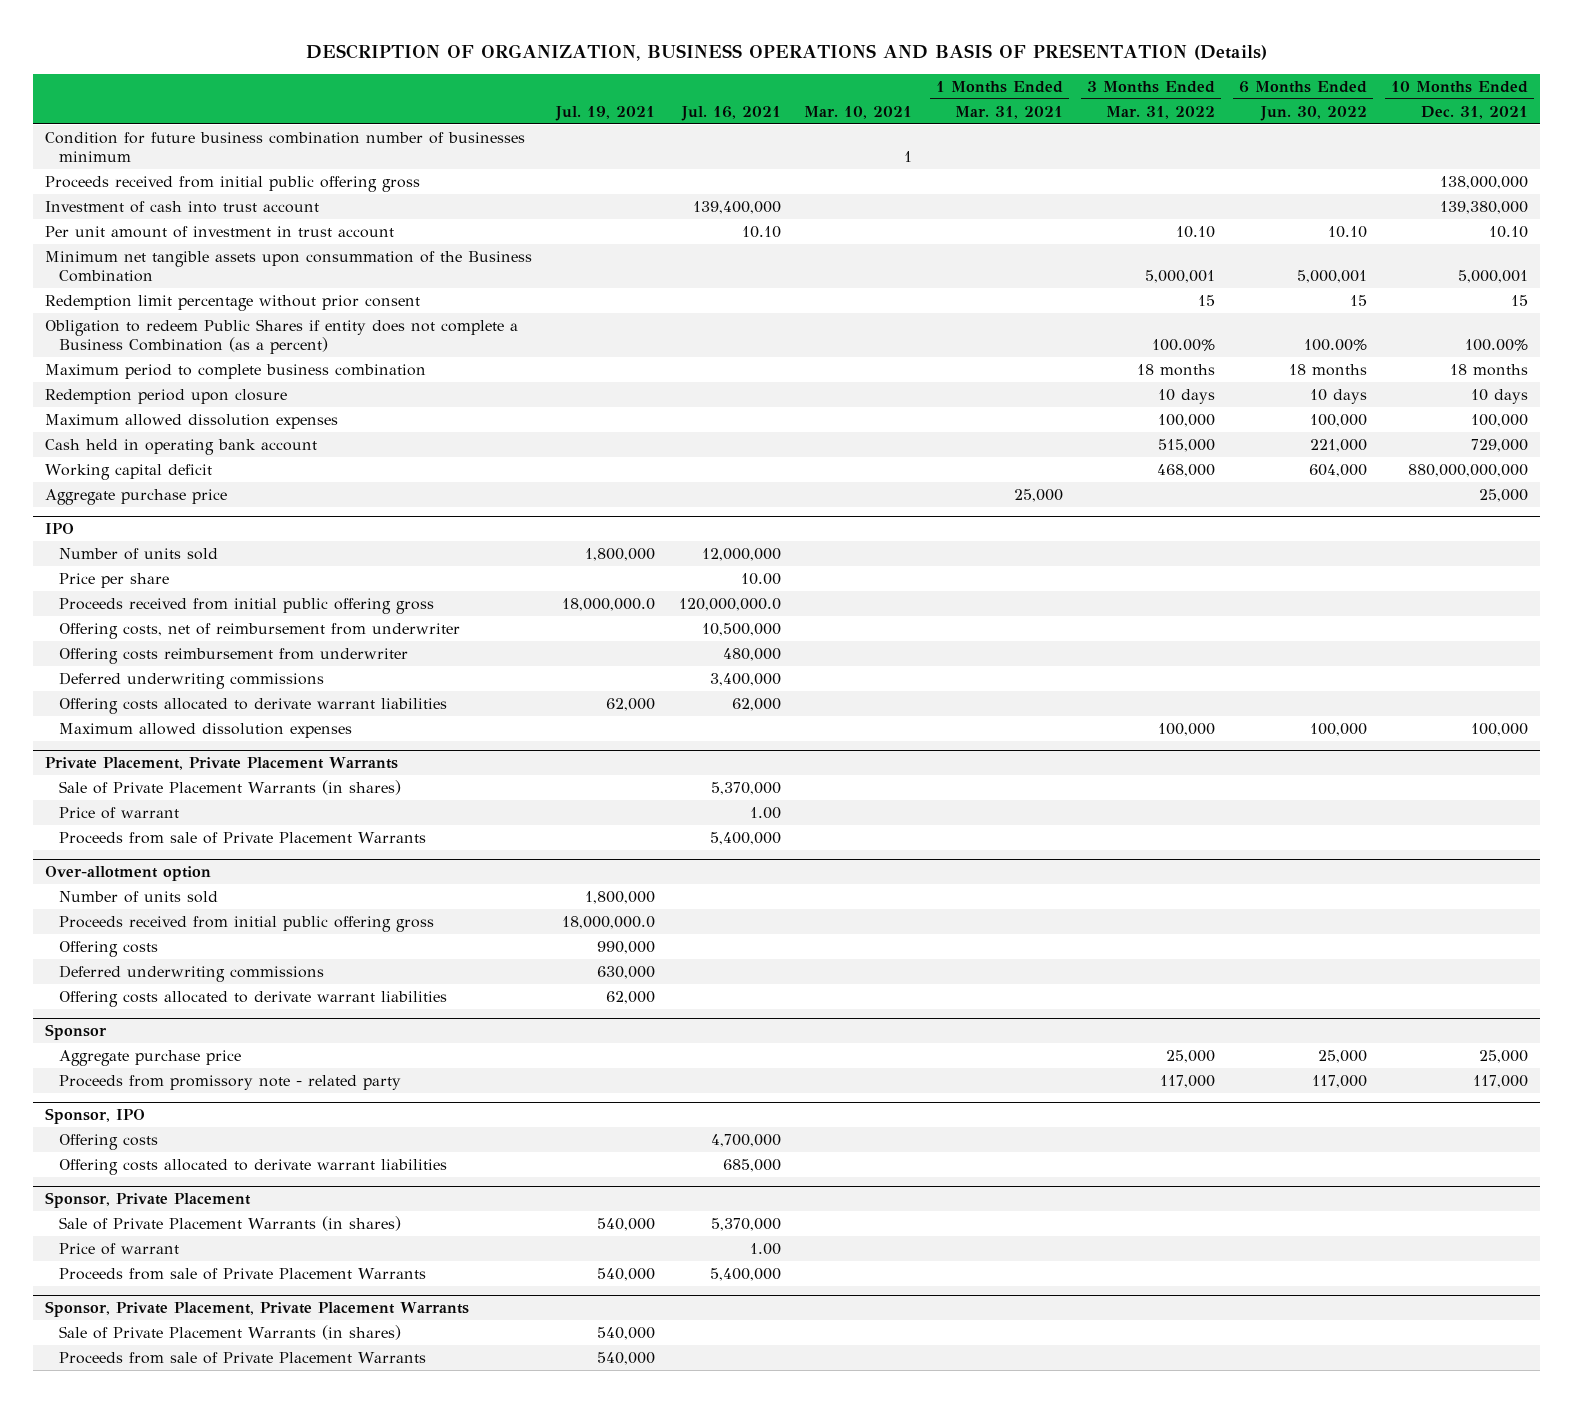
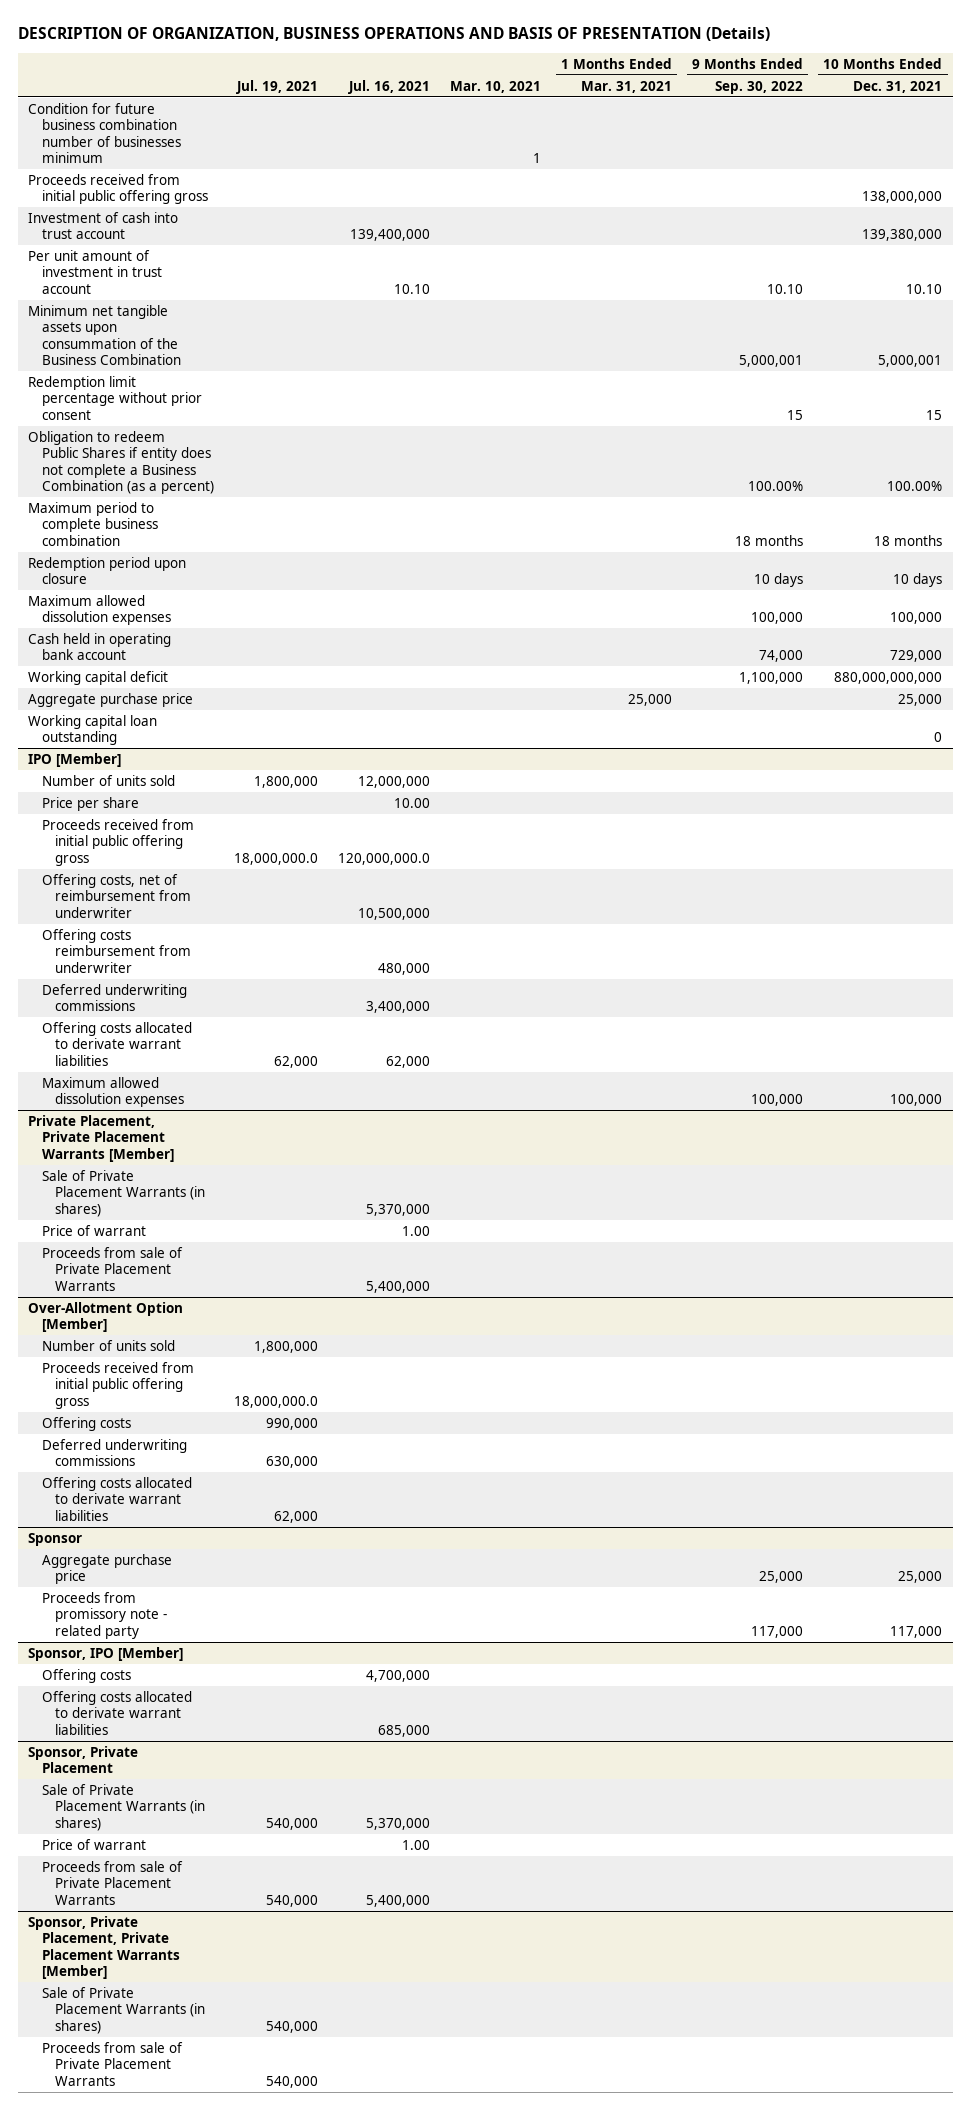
- | Jul. 19, 2021 | Jul. 16, 2021 | Mar. 10, 2021 | 1 Months Ended Mar. 31, 2021 | 3 Months Ended Mar. 31, 2022 | 6 Months Ended Jun. 30, 2022 | 10 Months Ended Dec. 31, 2021
+ | Jul. 19, 2021 | Jul. 16, 2021 | Mar. 10, 2021 | 1 Months Ended Mar. 31, 2021 | 9 Months Ended Sep. 30, 2022 | 10 Months Ended Dec. 31, 2021
- IPO
+ Working capital loan outstanding | | | | | | 0
+ IPO [Member]
- Private Placement, Private Placement Warrants
+ Private Placement, Private Placement Warrants [Member]
- Over-allotment option
+ Over-Allotment Option [Member]
- Sponsor, IPO
+ Sponsor, IPO [Member]
- Sponsor, Private Placement, Private Placement Warrants
+ Sponsor, Private Placement, Private Placement Warrants [Member]

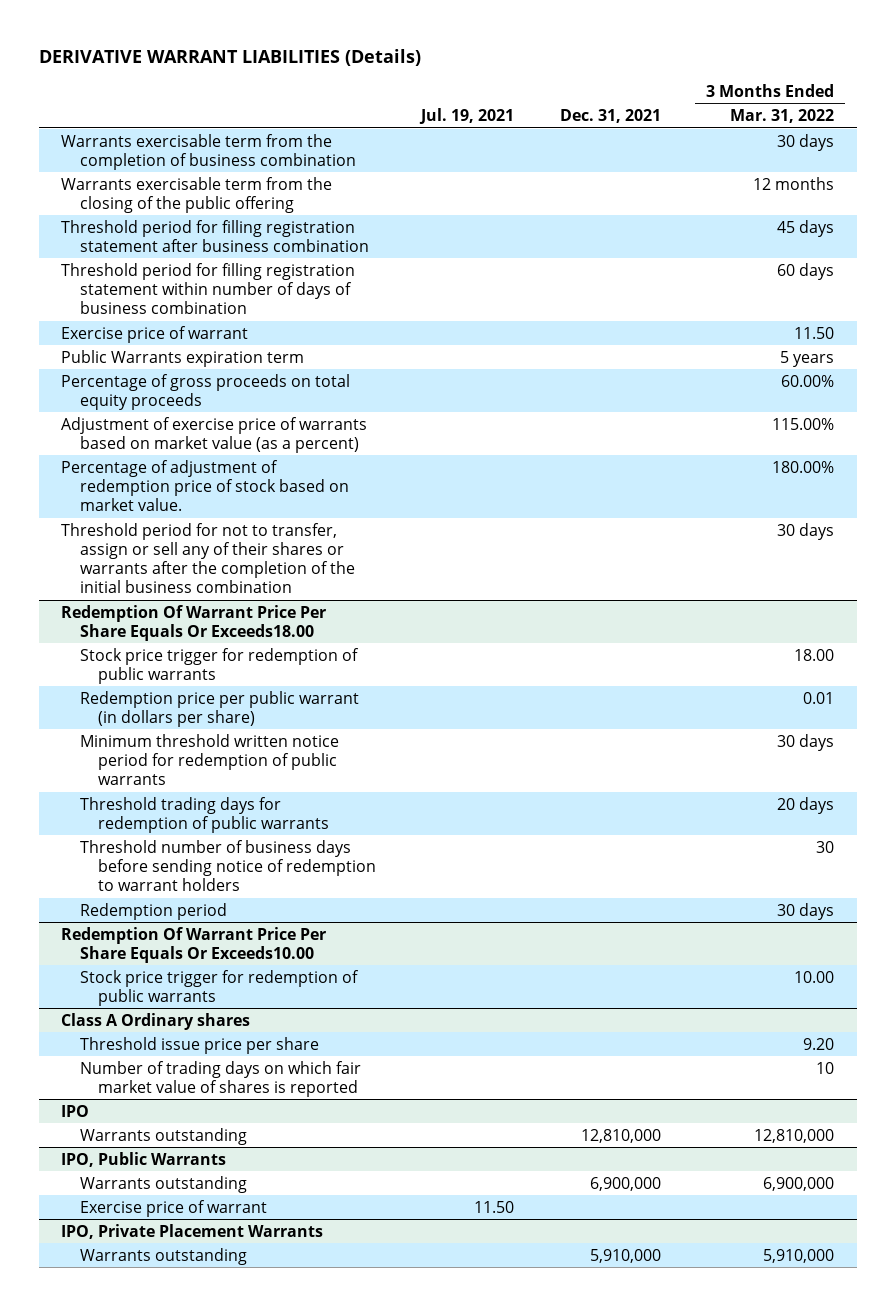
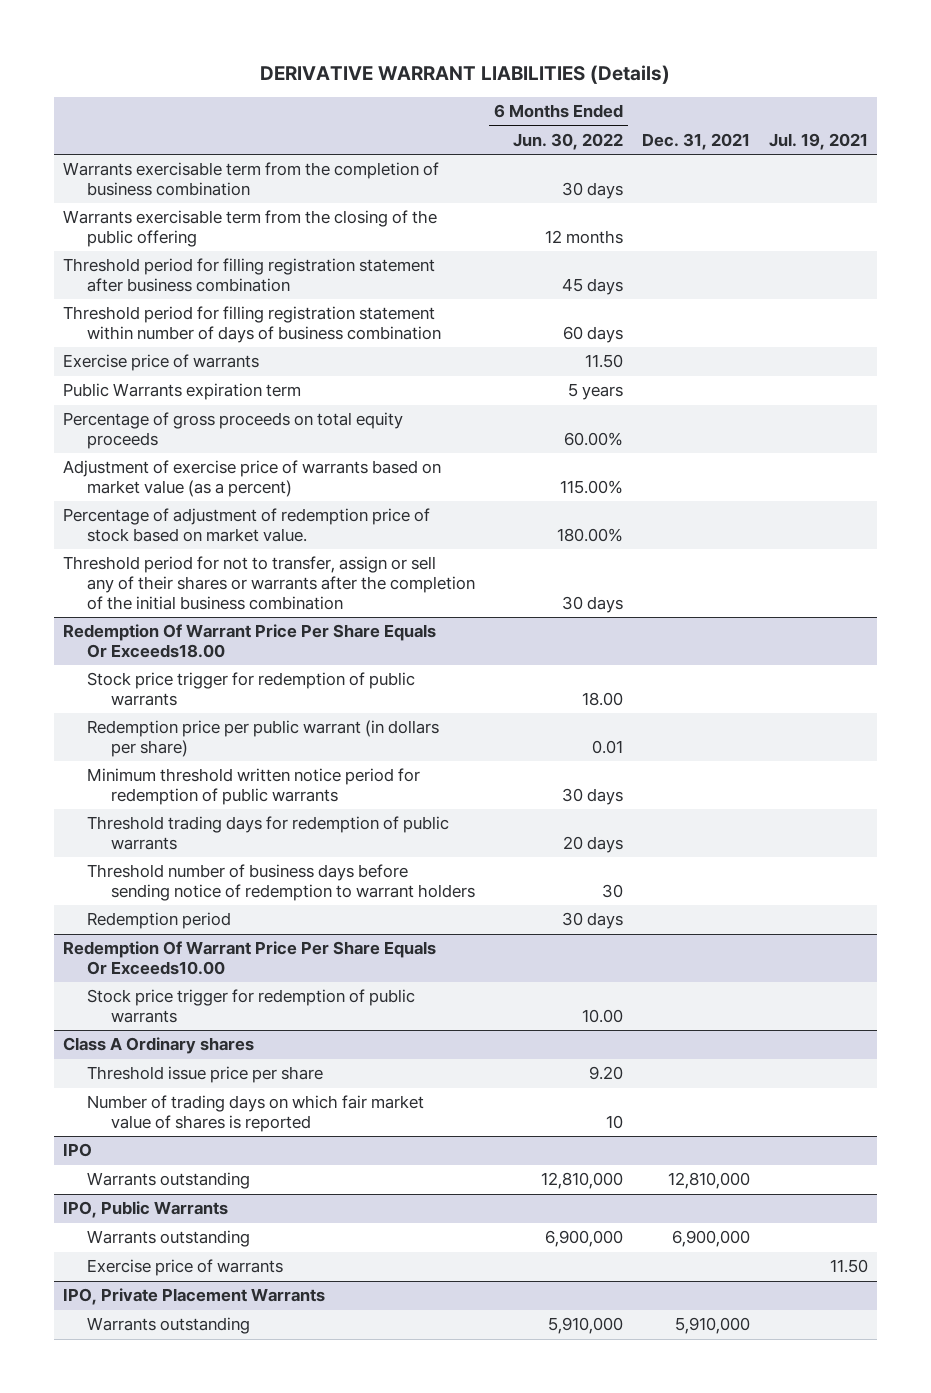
- | Jul. 19, 2021 | Dec. 31, 2021 | 3 Months Ended Mar. 31, 2022
+ | 6 Months Ended Jun. 30, 2022 | Dec. 31, 2021 | Jul. 19, 2021
- Exercise price of warrant | | | 11.50
+ Exercise price of warrants | 11.50 | |
@ IPO, Public Warrants
- Exercise price of warrant | 11.50 | |
+ Exercise price of warrants | | | 11.50

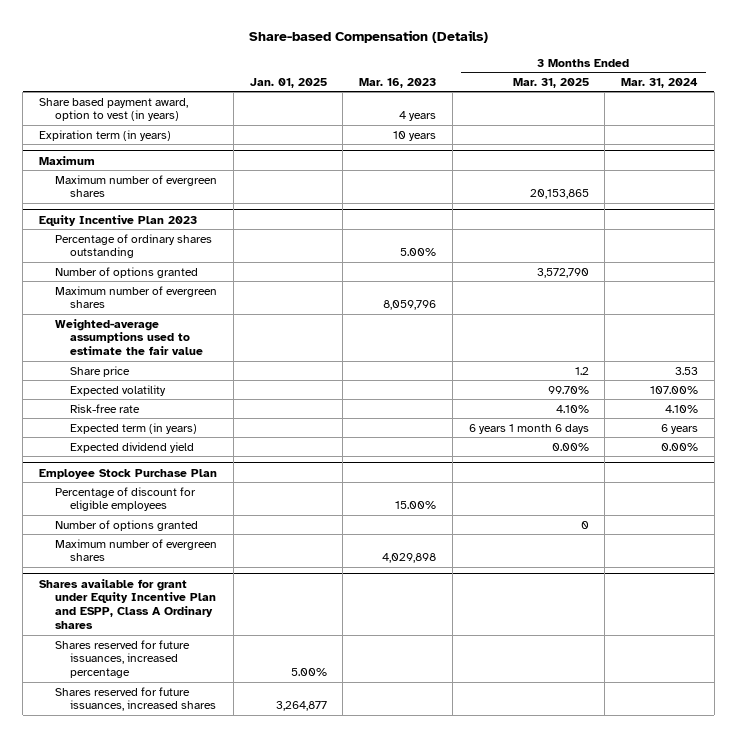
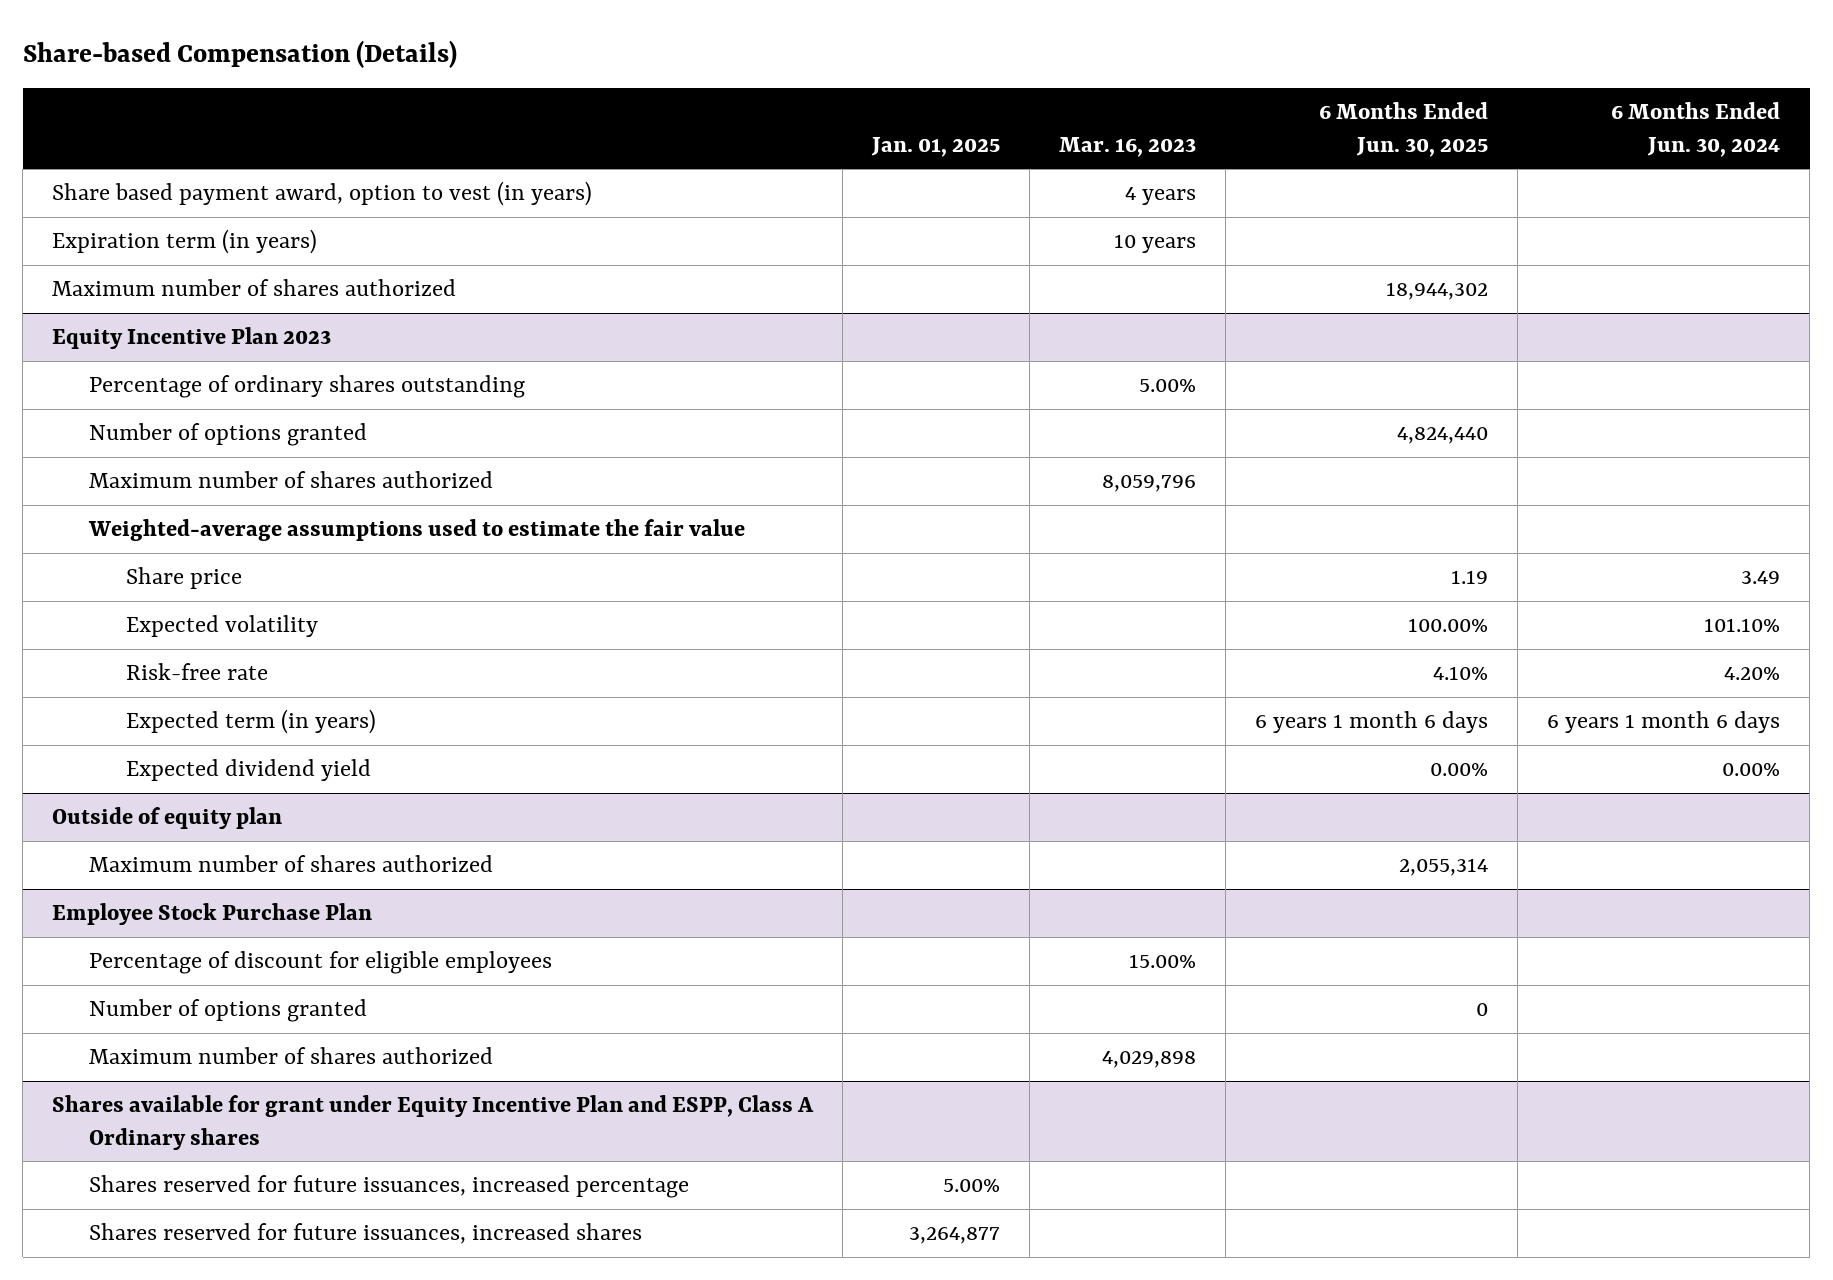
- | Jan. 01, 2025 | Mar. 16, 2023 | 3 Months Ended Mar. 31, 2025 | 3 Months Ended Mar. 31, 2024
+ | Jan. 01, 2025 | Mar. 16, 2023 | 6 Months Ended Jun. 30, 2025 | 6 Months Ended Jun. 30, 2024
- Maximum
- Maximum number of evergreen shares | | | 20,153,865 |
+ Maximum number of shares authorized | | | 18,944,302 |
@ Equity Incentive Plan 2023
- Maximum number of evergreen shares | | 8,059,796 | |
+ Maximum number of shares authorized | | 8,059,796 | |
+ Outside of equity plan
+ Maximum number of shares authorized | | | 2,055,314 |
@ Employee Stock Purchase Plan
- Maximum number of evergreen shares | | 4,029,898 | |
+ Maximum number of shares authorized | | 4,029,898 | |

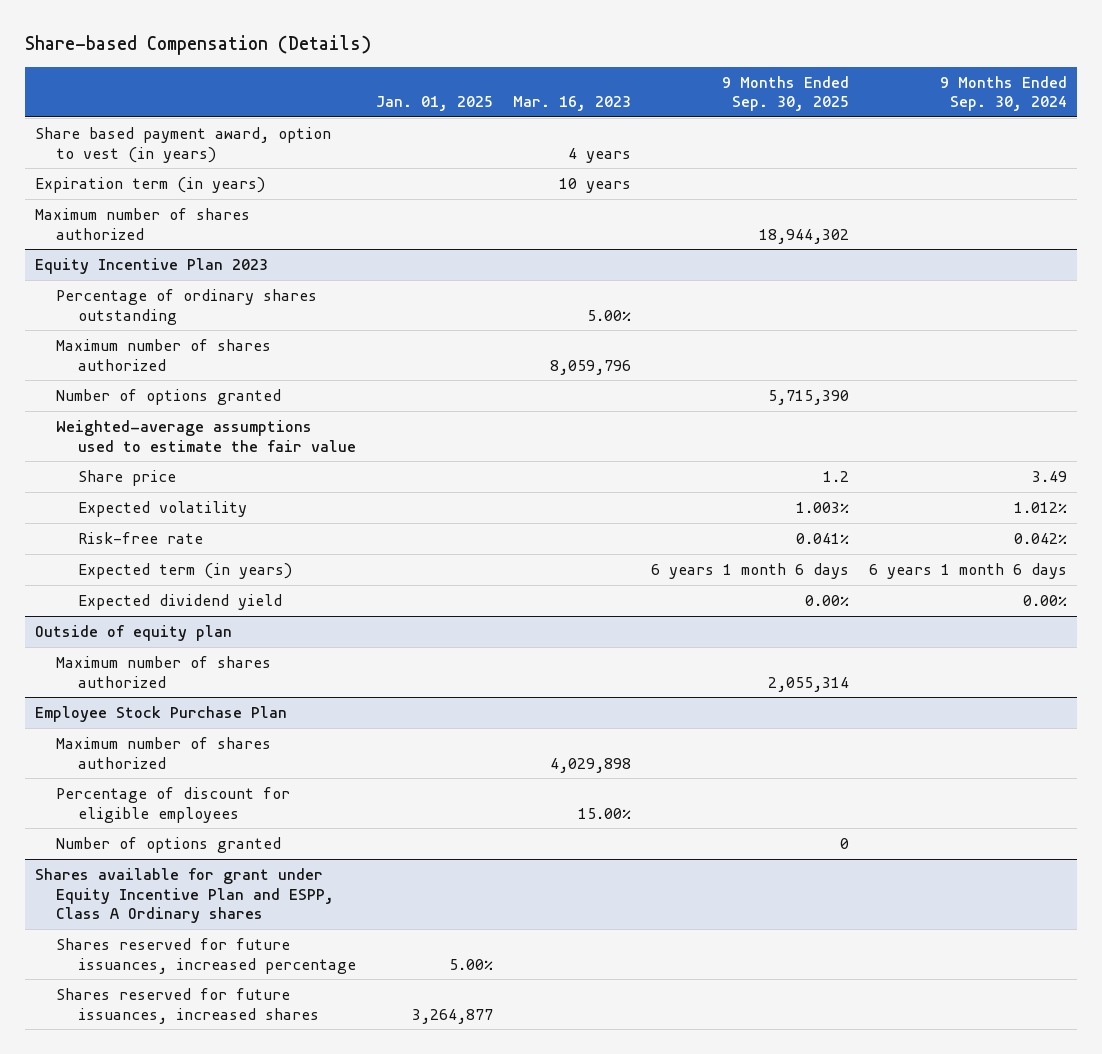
- | Jan. 01, 2025 | Mar. 16, 2023 | 6 Months Ended Jun. 30, 2025 | 6 Months Ended Jun. 30, 2024
+ | Jan. 01, 2025 | Mar. 16, 2023 | 9 Months Ended Sep. 30, 2025 | 9 Months Ended Sep. 30, 2024
@ Equity Incentive Plan 2023
moved down: Number of options granted | | | 5,715,390 |
@ Employee Stock Purchase Plan
moved up: Maximum number of shares authorized | | 4,029,898 | |

